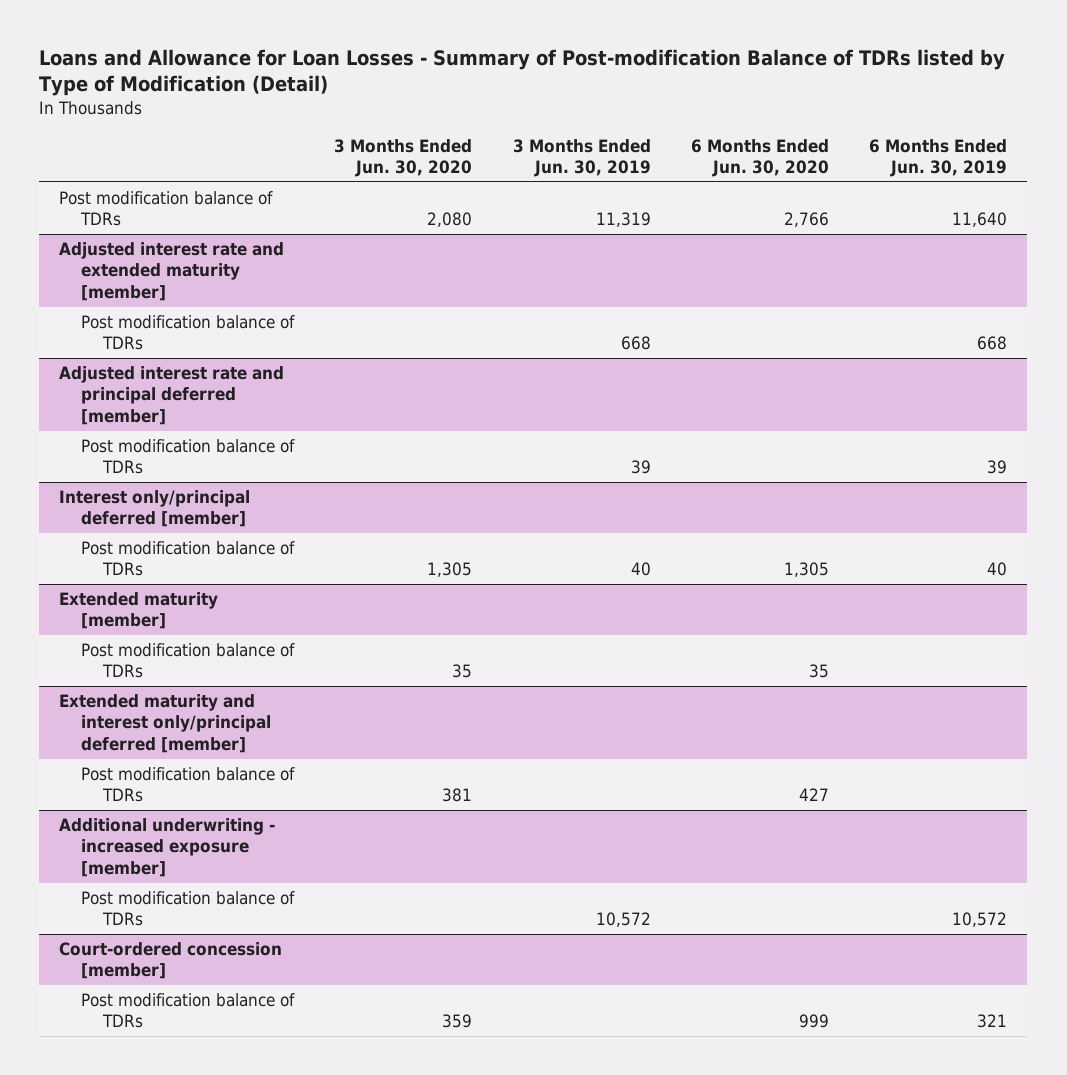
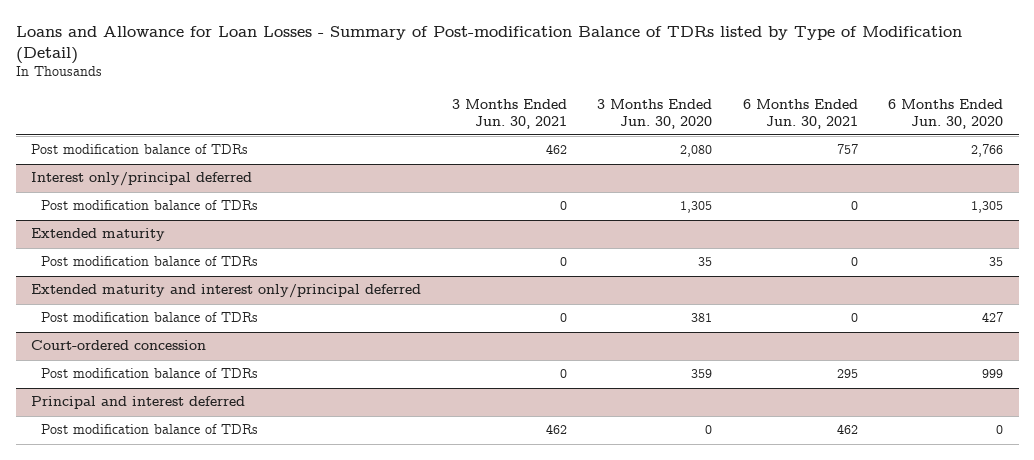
- | 3 Months Ended Jun. 30, 2020 | 3 Months Ended Jun. 30, 2019 | 6 Months Ended Jun. 30, 2020 | 6 Months Ended Jun. 30, 2019
+ | 3 Months Ended Jun. 30, 2021 | 3 Months Ended Jun. 30, 2020 | 6 Months Ended Jun. 30, 2021 | 6 Months Ended Jun. 30, 2020
- Adjusted interest rate and extended maturity [member]
- Post modification balance of TDRs | | 668 | | 668
- Adjusted interest rate and principal deferred [member]
- Post modification balance of TDRs | | 39 | | 39
- Interest only/principal deferred [member]
+ Interest only/principal deferred
- Extended maturity [member]
+ Extended maturity
- Extended maturity and interest only/principal deferred [member]
+ Extended maturity and interest only/principal deferred
- Additional underwriting - increased exposure [member]
- Post modification balance of TDRs | | 10,572 | | 10,572
- Court-ordered concession [member]
+ Court-ordered concession
+ Principal and interest deferred
+ Post modification balance of TDRs | 462 | 0 | 462 | 0

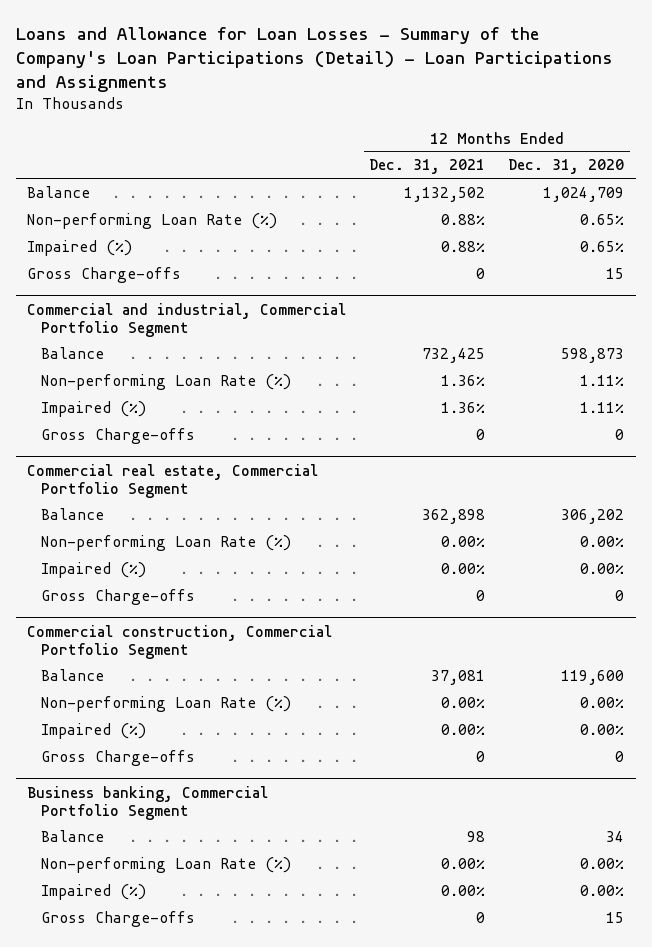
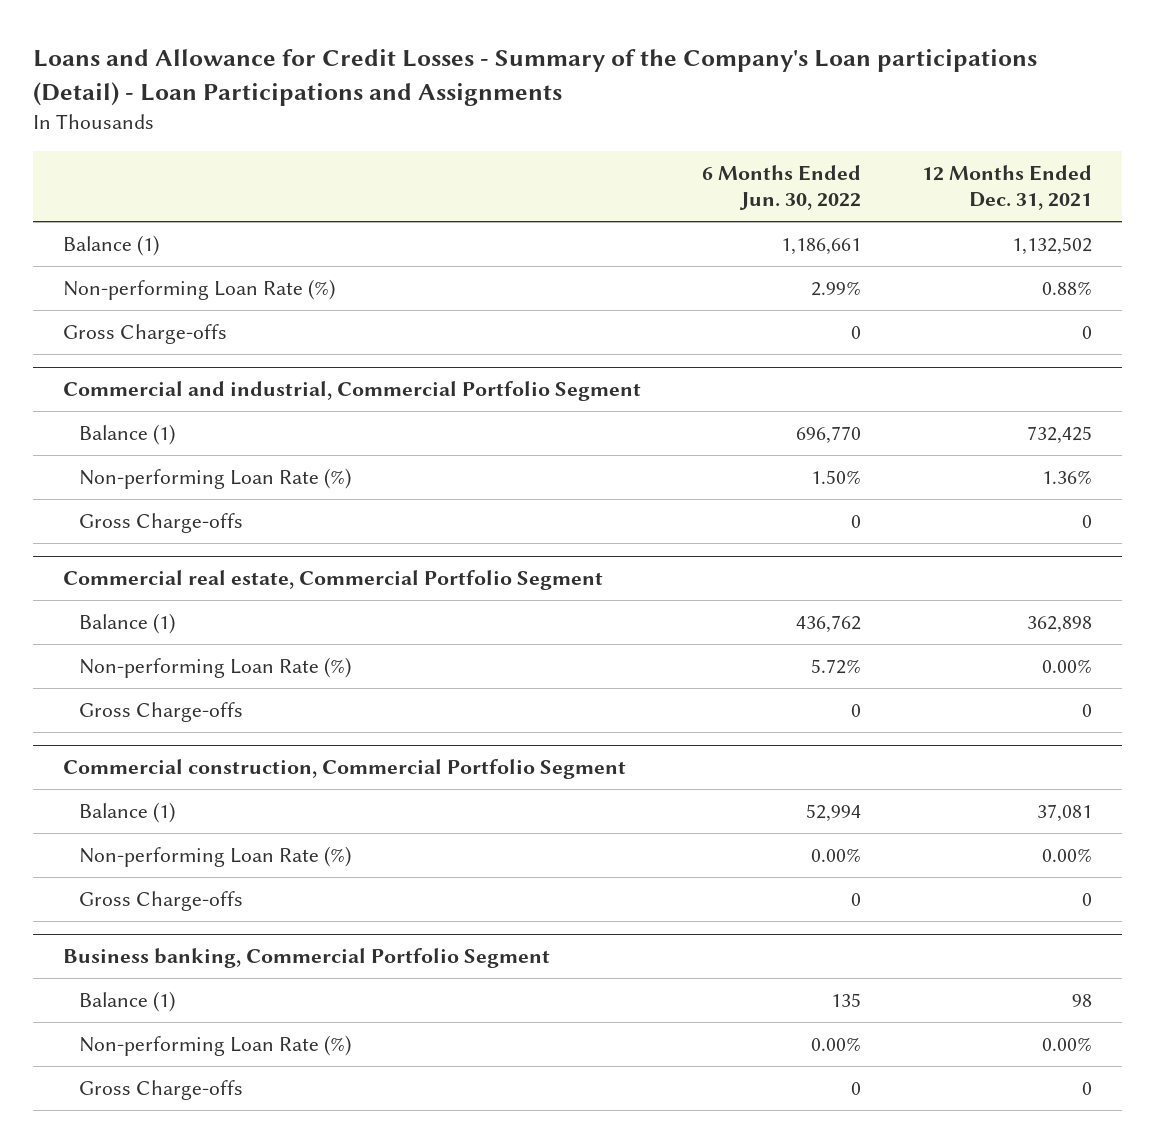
- Loans and Allowance for Loan Losses - Summary of the Company's Loan Participations (Detail) - Loan Participations and Assignments
+ Loans and Allowance for Credit Losses - Summary of the Company's Loan participations (Detail) - Loan Participations and Assignments
- | 12 Months Ended Dec. 31, 2021 | 12 Months Ended Dec. 31, 2020
+ | 6 Months Ended Jun. 30, 2022 | 12 Months Ended Dec. 31, 2021
- Balance | 1,132,502 | 1,024,709
+ Balance (1) | 1,186,661 | 1,132,502
- Impaired (%) | 0.88% | 0.65%
@ Commercial and industrial, Commercial Portfolio Segment
- Balance | 732,425 | 598,873
+ Balance (1) | 696,770 | 732,425
- Impaired (%) | 1.36% | 1.11%
@ Commercial real estate, Commercial Portfolio Segment
- Balance | 362,898 | 306,202
+ Balance (1) | 436,762 | 362,898
- Impaired (%) | 0.00% | 0.00%
@ Commercial construction, Commercial Portfolio Segment
- Balance | 37,081 | 119,600
+ Balance (1) | 52,994 | 37,081
- Impaired (%) | 0.00% | 0.00%
@ Business banking, Commercial Portfolio Segment
- Balance | 98 | 34
+ Balance (1) | 135 | 98
- Impaired (%) | 0.00% | 0.00%

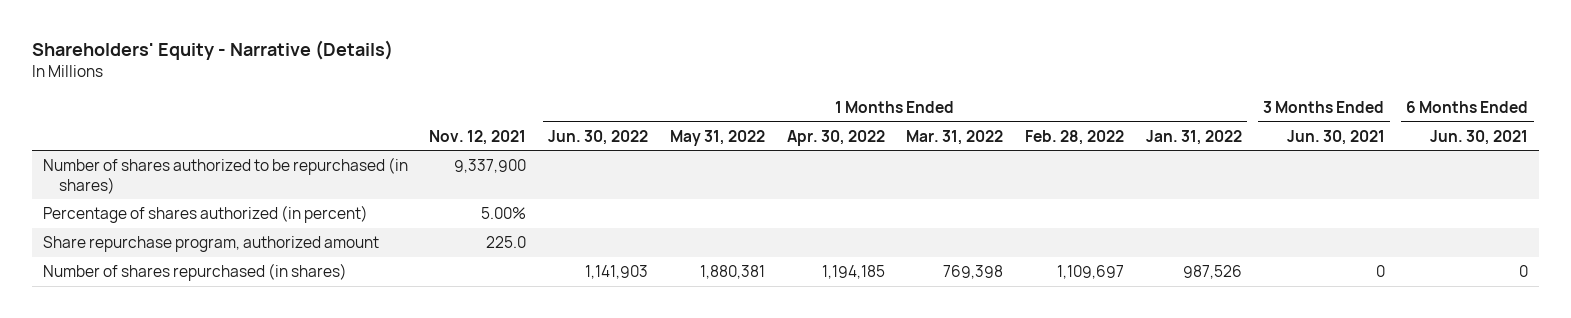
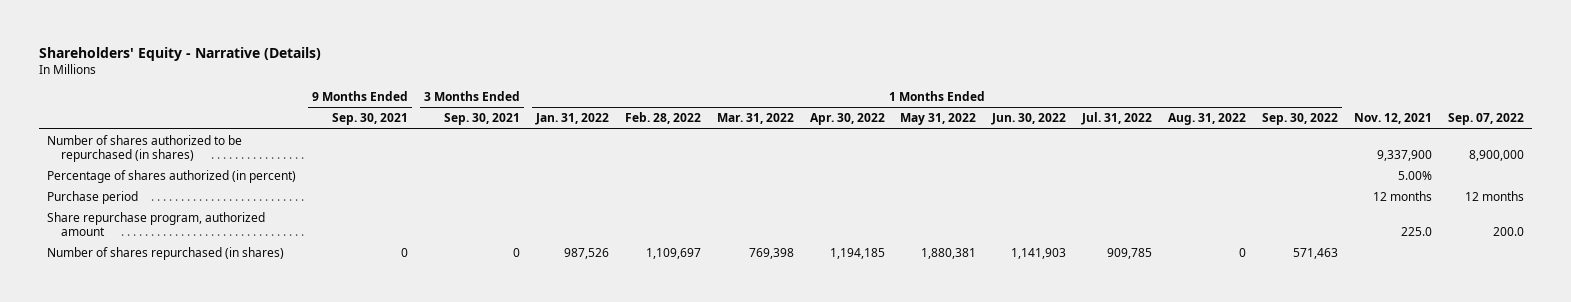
- | Nov. 12, 2021 | 1 Months Ended Jun. 30, 2022 | 1 Months Ended May 31, 2022 | 1 Months Ended Apr. 30, 2022 | 1 Months Ended Mar. 31, 2022 | 1 Months Ended Feb. 28, 2022 | 1 Months Ended Jan. 31, 2022 | 3 Months Ended Jun. 30, 2021 | 6 Months Ended Jun. 30, 2021
+ | 9 Months Ended Sep. 30, 2021 | 3 Months Ended Sep. 30, 2021 | 1 Months Ended Jan. 31, 2022 | 1 Months Ended Feb. 28, 2022 | 1 Months Ended Mar. 31, 2022 | 1 Months Ended Apr. 30, 2022 | 1 Months Ended May 31, 2022 | 1 Months Ended Jun. 30, 2022 | 1 Months Ended Jul. 31, 2022 | 1 Months Ended Aug. 31, 2022 | 1 Months Ended Sep. 30, 2022 | Nov. 12, 2021 | Sep. 07, 2022
+ Purchase period | | | | | | | | | | | | 12 months | 12 months

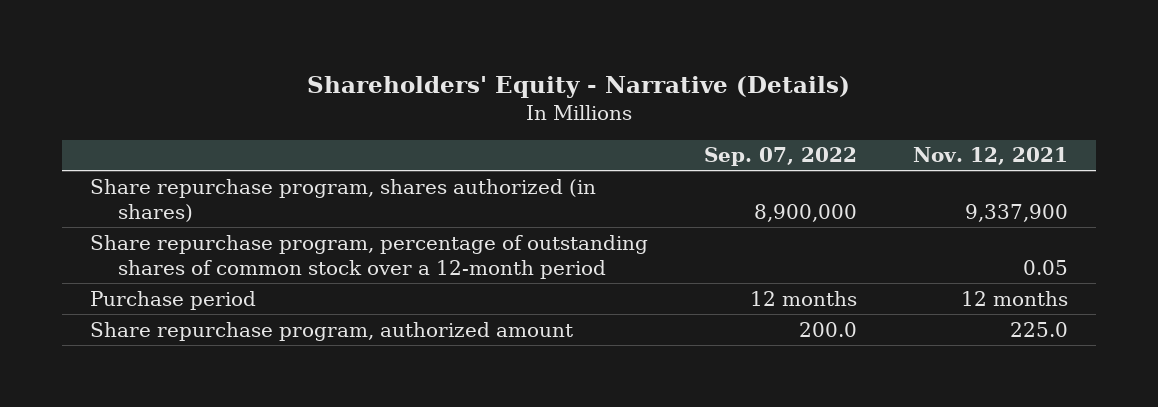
- | 9 Months Ended Sep. 30, 2021 | 3 Months Ended Sep. 30, 2021 | 1 Months Ended Jan. 31, 2022 | 1 Months Ended Feb. 28, 2022 | 1 Months Ended Mar. 31, 2022 | 1 Months Ended Apr. 30, 2022 | 1 Months Ended May 31, 2022 | 1 Months Ended Jun. 30, 2022 | 1 Months Ended Jul. 31, 2022 | 1 Months Ended Aug. 31, 2022 | 1 Months Ended Sep. 30, 2022 | Nov. 12, 2021 | Sep. 07, 2022
+ | Sep. 07, 2022 | Nov. 12, 2021
- Number of shares authorized to be repurchased (in shares) | | | | | | | | | | | | 9,337,900 | 8,900,000
- Percentage of shares authorized (in percent) | | | | | | | | | | | | 5.00% |
+ Share repurchase program, shares authorized (in shares) | 8,900,000 | 9,337,900
+ Share repurchase program, percentage of outstanding shares of common stock over a 12-month period | | 0.05
- Number of shares repurchased (in shares) | 0 | 0 | 987,526 | 1,109,697 | 769,398 | 1,194,185 | 1,880,381 | 1,141,903 | 909,785 | 0 | 571,463 | |

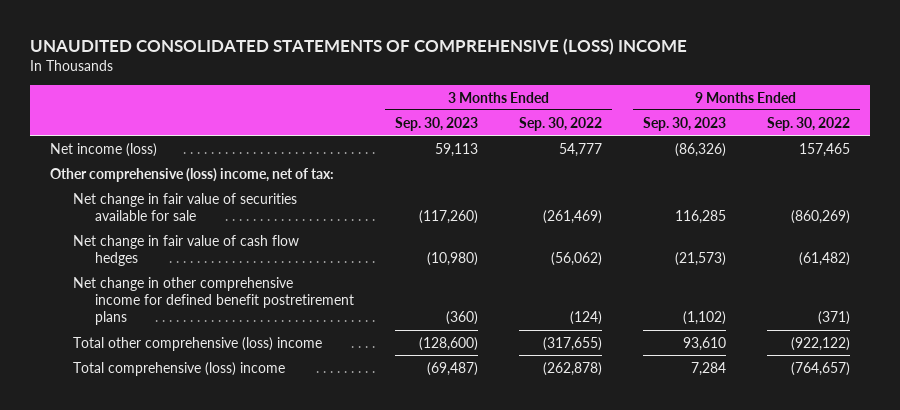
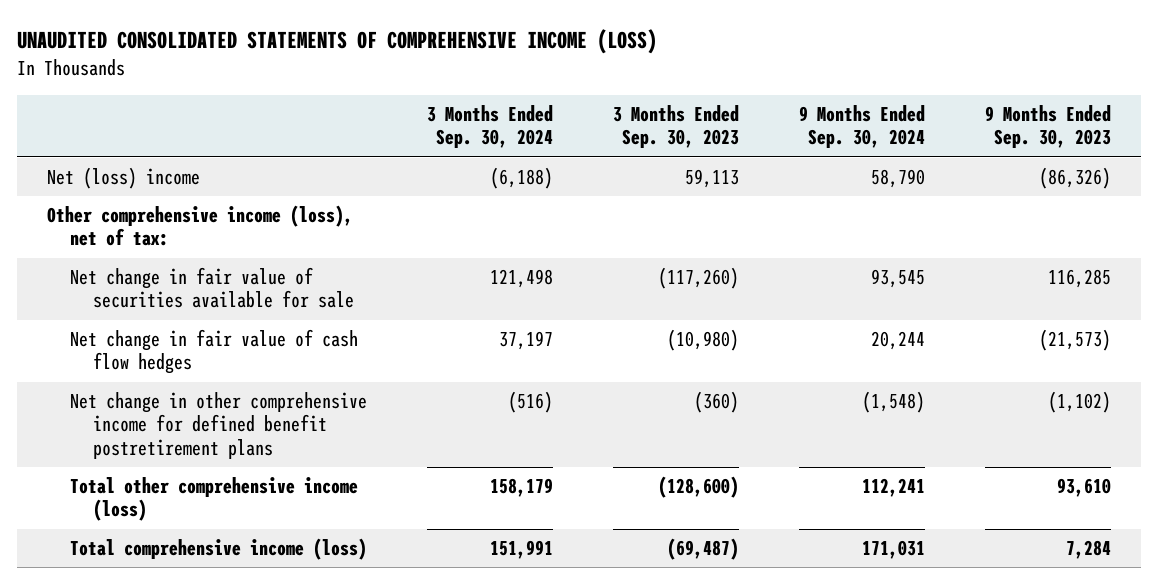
- UNAUDITED CONSOLIDATED STATEMENTS OF COMPREHENSIVE (LOSS) INCOME
+ UNAUDITED CONSOLIDATED STATEMENTS OF COMPREHENSIVE INCOME (LOSS)
- | 3 Months Ended Sep. 30, 2023 | 3 Months Ended Sep. 30, 2022 | 9 Months Ended Sep. 30, 2023 | 9 Months Ended Sep. 30, 2022
+ | 3 Months Ended Sep. 30, 2024 | 3 Months Ended Sep. 30, 2023 | 9 Months Ended Sep. 30, 2024 | 9 Months Ended Sep. 30, 2023
- Net income (loss) | 59,113 | 54,777 | (86,326) | 157,465
- Other comprehensive (loss) income, net of tax:
+ Net (loss) income | (6,188) | 59,113 | 58,790 | (86,326)
+ Other comprehensive income (loss), net of tax:
- Total other comprehensive (loss) income | (128,600) | (317,655) | 93,610 | (922,122)
- Total comprehensive (loss) income | (69,487) | (262,878) | 7,284 | (764,657)
+ Total other comprehensive income (loss) | 158,179 | (128,600) | 112,241 | 93,610
+ Total comprehensive income (loss) | 151,991 | (69,487) | 171,031 | 7,284

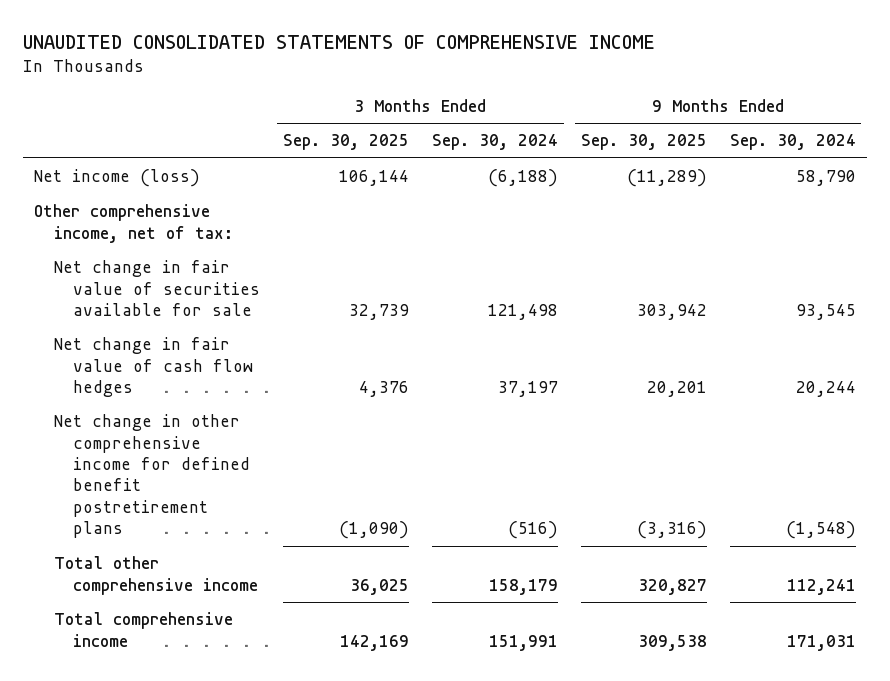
- UNAUDITED CONSOLIDATED STATEMENTS OF COMPREHENSIVE INCOME (LOSS)
+ UNAUDITED CONSOLIDATED STATEMENTS OF COMPREHENSIVE INCOME
- | 3 Months Ended Sep. 30, 2024 | 3 Months Ended Sep. 30, 2023 | 9 Months Ended Sep. 30, 2024 | 9 Months Ended Sep. 30, 2023
+ | 3 Months Ended Sep. 30, 2025 | 3 Months Ended Sep. 30, 2024 | 9 Months Ended Sep. 30, 2025 | 9 Months Ended Sep. 30, 2024
- Net (loss) income | (6,188) | 59,113 | 58,790 | (86,326)
- Other comprehensive income (loss), net of tax:
+ Net income (loss) | 106,144 | (6,188) | (11,289) | 58,790
+ Other comprehensive income, net of tax:
- Total other comprehensive income (loss) | 158,179 | (128,600) | 112,241 | 93,610
- Total comprehensive income (loss) | 151,991 | (69,487) | 171,031 | 7,284
+ Total other comprehensive income | 36,025 | 158,179 | 320,827 | 112,241
+ Total comprehensive income | 142,169 | 151,991 | 309,538 | 171,031

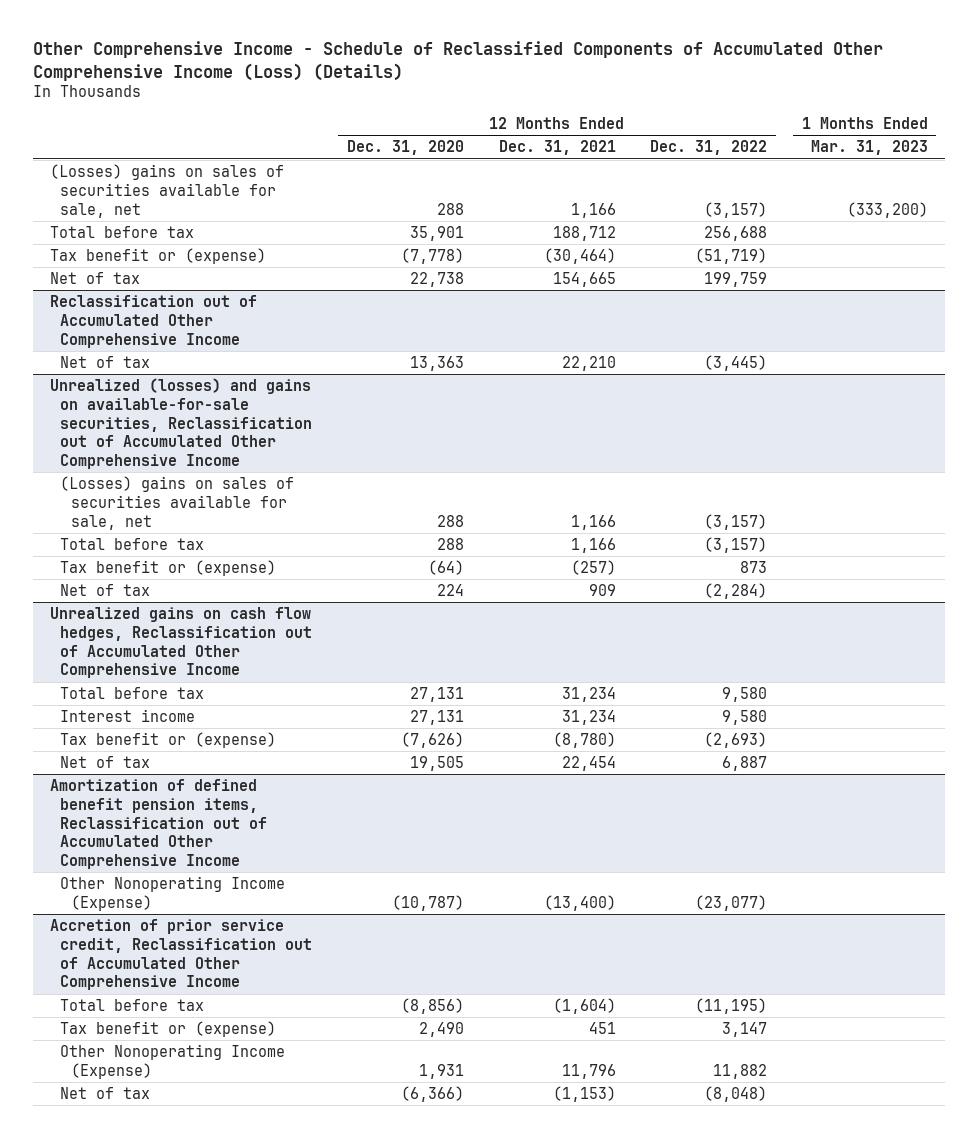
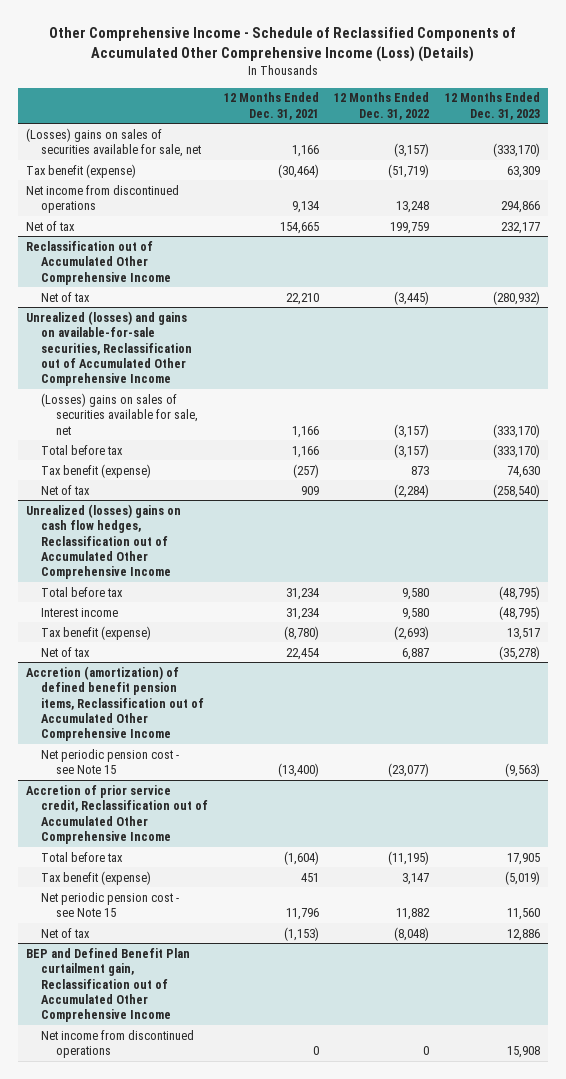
- | 12 Months Ended Dec. 31, 2020 | 12 Months Ended Dec. 31, 2021 | 12 Months Ended Dec. 31, 2022 | 1 Months Ended Mar. 31, 2023
+ | 12 Months Ended Dec. 31, 2021 | 12 Months Ended Dec. 31, 2022 | 12 Months Ended Dec. 31, 2023
- Total before tax | 35,901 | 188,712 | 256,688 |
- Tax benefit or (expense) | (7,778) | (30,464) | (51,719) |
+ Tax benefit (expense) | (30,464) | (51,719) | 63,309
+ Net income from discontinued operations | 9,134 | 13,248 | 294,866
@ Unrealized (losses) and gains on available-for-sale securities, Reclassification out of Accumulated Other Comprehensive Income
- Tax benefit or (expense) | (64) | (257) | 873 |
+ Tax benefit (expense) | (257) | 873 | 74,630
- Unrealized gains on cash flow hedges, Reclassification out of Accumulated Other Comprehensive Income
+ Unrealized (losses) gains on cash flow hedges, Reclassification out of Accumulated Other Comprehensive Income
- Tax benefit or (expense) | (7,626) | (8,780) | (2,693) |
+ Tax benefit (expense) | (8,780) | (2,693) | 13,517
- Amortization of defined benefit pension items, Reclassification out of Accumulated Other Comprehensive Income
- Other Nonoperating Income (Expense) | (10,787) | (13,400) | (23,077) |
+ Accretion (amortization) of defined benefit pension items, Reclassification out of Accumulated Other Comprehensive Income
+ Net periodic pension cost - see Note 15 | (13,400) | (23,077) | (9,563)
@ Accretion of prior service credit, Reclassification out of Accumulated Other Comprehensive Income
- Tax benefit or (expense) | 2,490 | 451 | 3,147 |
- Other Nonoperating Income (Expense) | 1,931 | 11,796 | 11,882 |
+ Tax benefit (expense) | 451 | 3,147 | (5,019)
+ Net periodic pension cost - see Note 15 | 11,796 | 11,882 | 11,560
+ BEP and Defined Benefit Plan curtailment gain, Reclassification out of Accumulated Other Comprehensive Income
+ Net income from discontinued operations | 0 | 0 | 15,908

